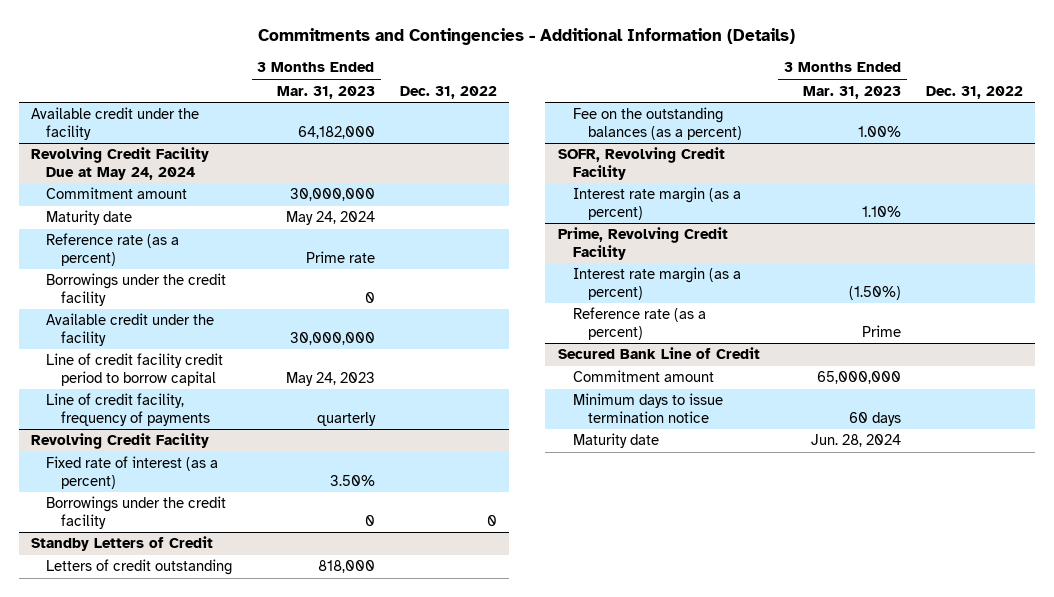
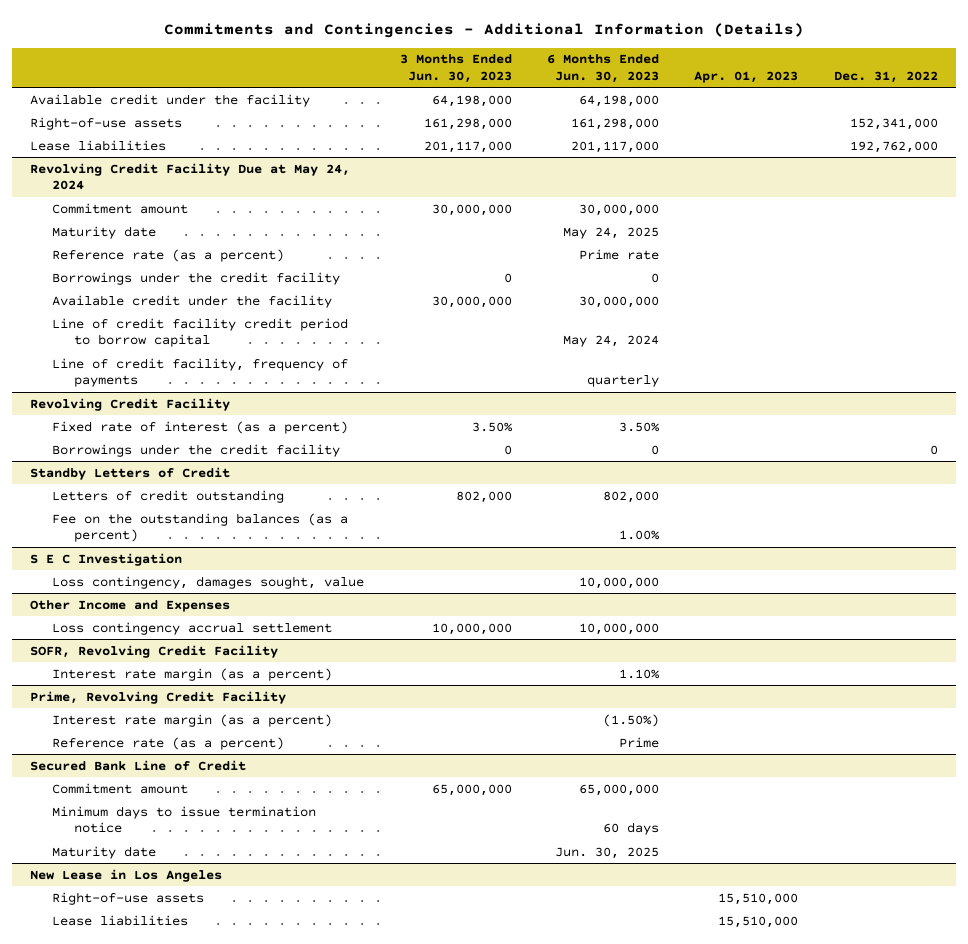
- | 3 Months Ended Mar. 31, 2023 | Dec. 31, 2022
+ | 3 Months Ended Jun. 30, 2023 | 6 Months Ended Jun. 30, 2023 | Apr. 01, 2023 | Dec. 31, 2022
+ Right-of-use assets | 161,298,000 | 161,298,000 | | 152,341,000
+ Lease liabilities | 201,117,000 | 201,117,000 | | 192,762,000
+ S E C Investigation
+ Loss contingency, damages sought, value | | 10,000,000 | |
+ Other Income and Expenses
+ Loss contingency accrual settlement | 10,000,000 | 10,000,000 | |
+ New Lease in Los Angeles
+ Right-of-use assets | | | 15,510,000 |
+ Lease liabilities | | | 15,510,000 |

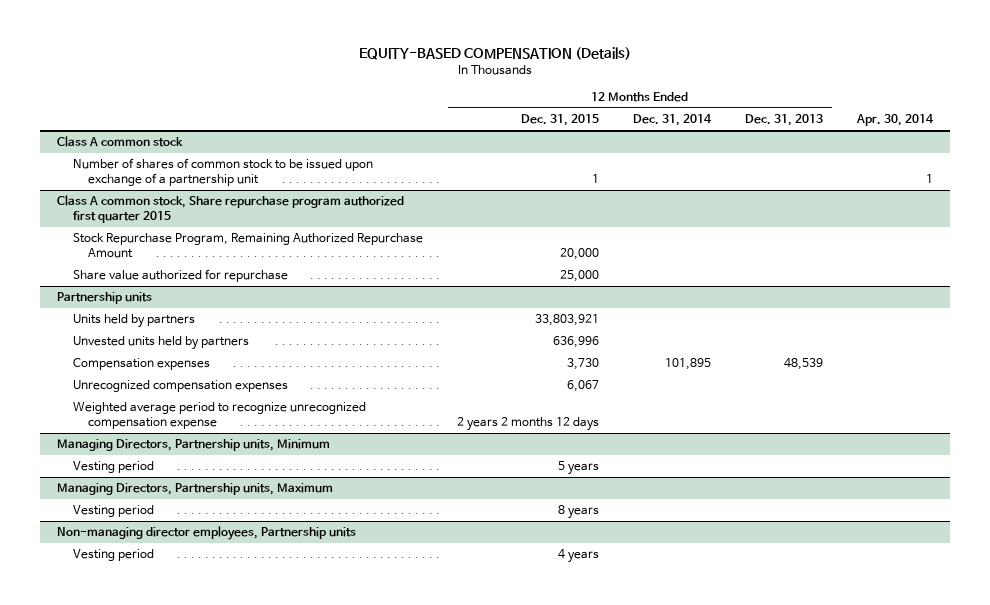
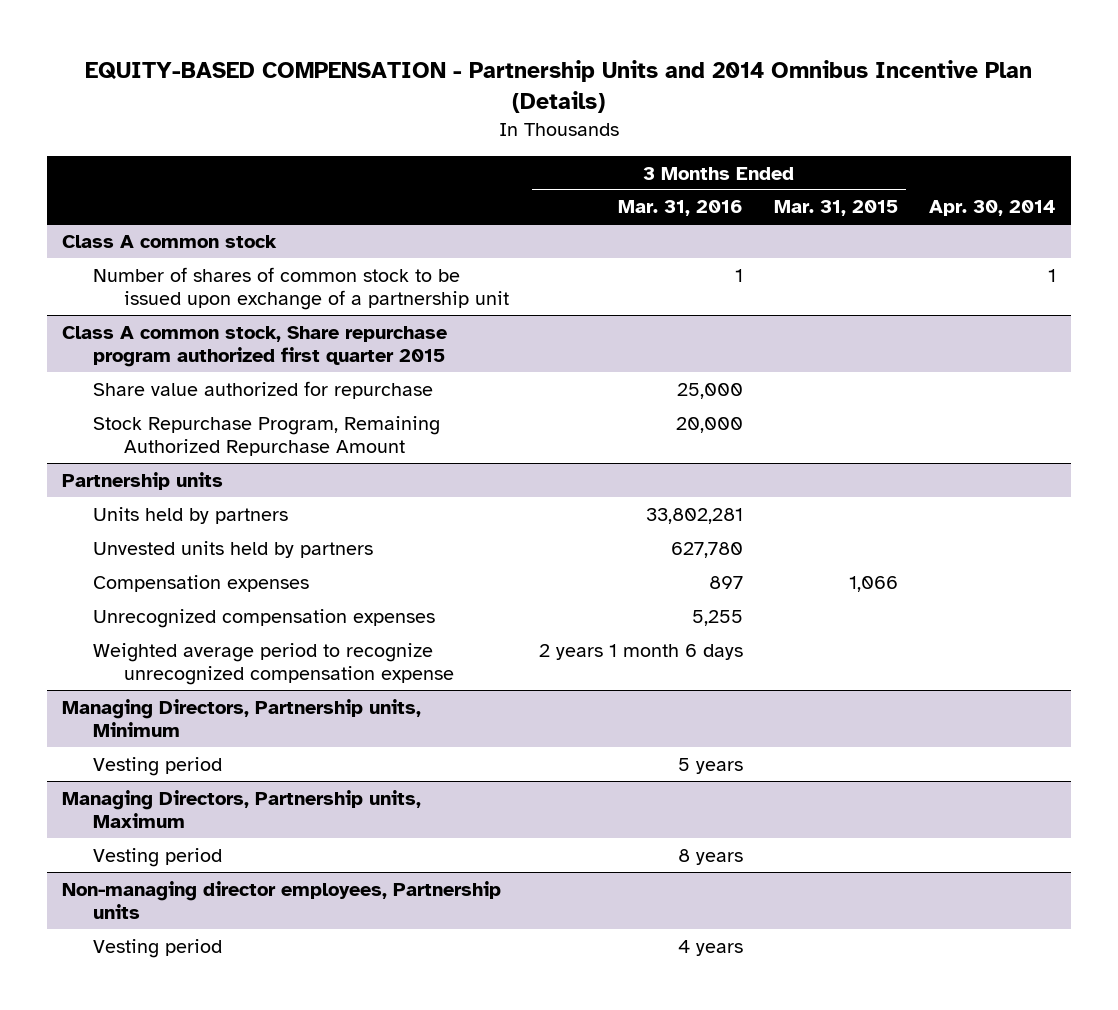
- EQUITY-BASED COMPENSATION (Details)
+ EQUITY-BASED COMPENSATION - Partnership Units and 2014 Omnibus Incentive Plan (Details)
- | 12 Months Ended Dec. 31, 2015 | 12 Months Ended Dec. 31, 2014 | 12 Months Ended Dec. 31, 2013 | Apr. 30, 2014
+ | 3 Months Ended Mar. 31, 2016 | 3 Months Ended Mar. 31, 2015 | Apr. 30, 2014
@ Class A common stock, Share repurchase program authorized first quarter 2015
moved down: Stock Repurchase Program, Remaining Authorized Repurchase Amount | 20,000 | |

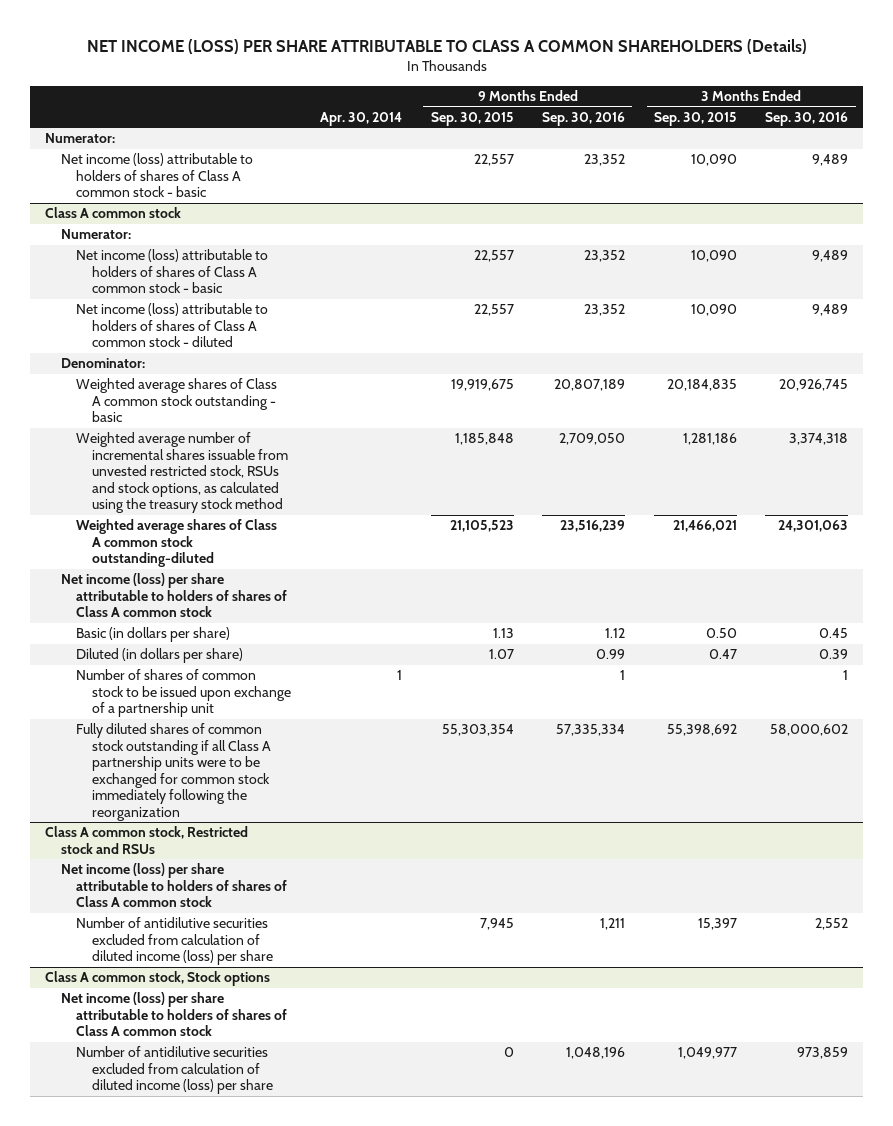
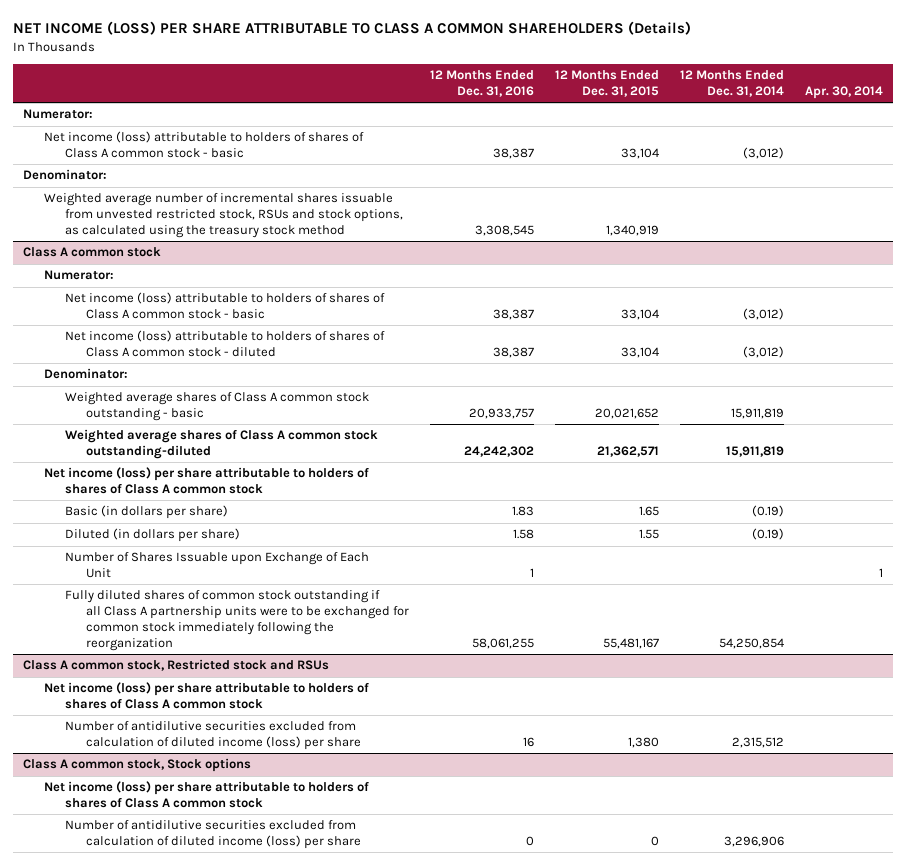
- | Apr. 30, 2014 | 9 Months Ended Sep. 30, 2015 | 9 Months Ended Sep. 30, 2016 | 3 Months Ended Sep. 30, 2015 | 3 Months Ended Sep. 30, 2016
+ | 12 Months Ended Dec. 31, 2016 | 12 Months Ended Dec. 31, 2015 | 12 Months Ended Dec. 31, 2014 | Apr. 30, 2014
+ Denominator:
+ Weighted average number of incremental shares issuable from unvested restricted stock, RSUs and stock options, as calculated using the treasury stock method | 3,308,545 | 1,340,919 | |
@ Class A common stock
- Weighted average number of incremental shares issuable from unvested restricted stock, RSUs and stock options, as calculated using the treasury stock method | | 1,185,848 | 2,709,050 | 1,281,186 | 3,374,318
- Number of shares of common stock to be issued upon exchange of a partnership unit | 1 | | 1 | | 1
+ Number of Shares Issuable upon Exchange of Each Unit | 1 | | | 1

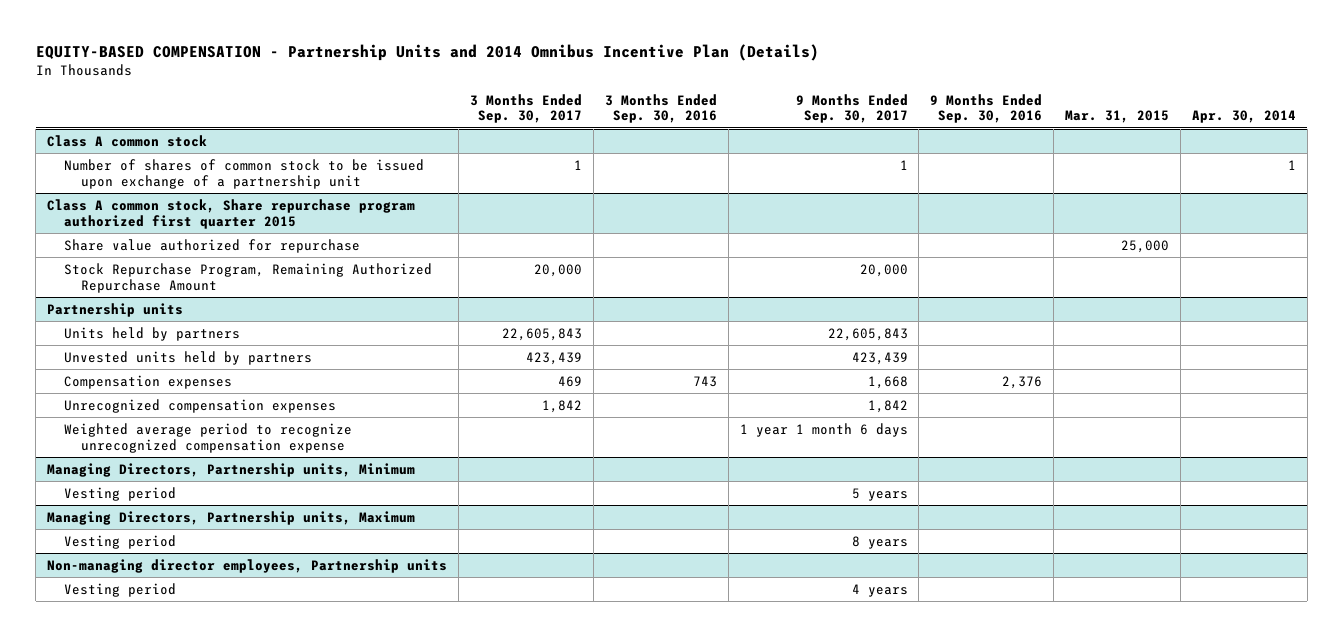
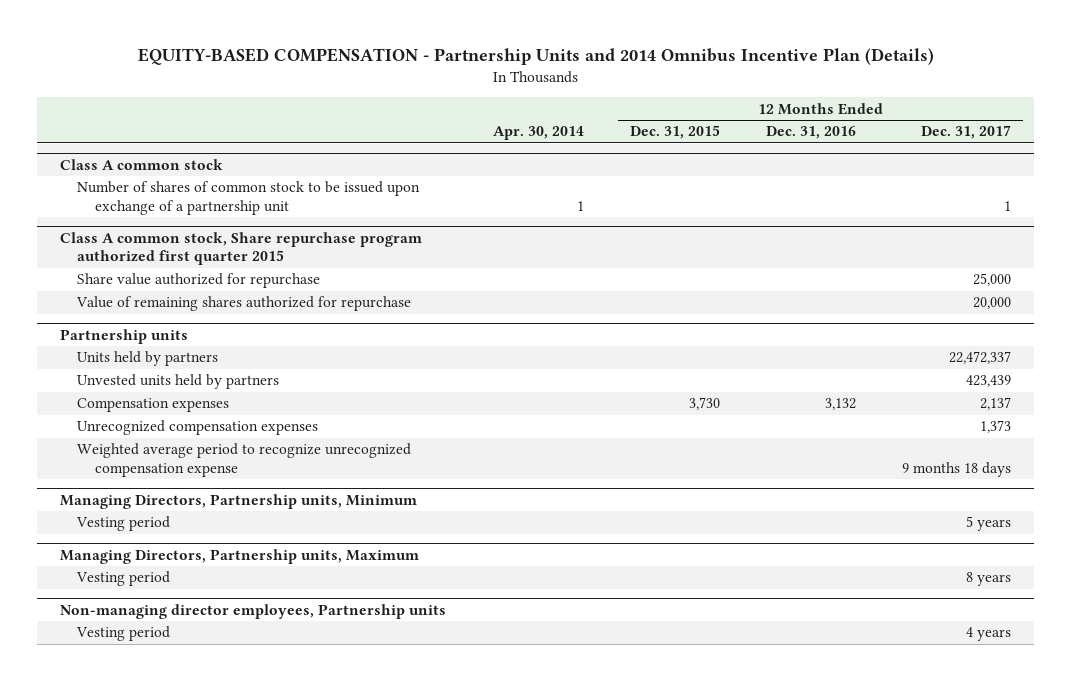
- | 3 Months Ended Sep. 30, 2017 | 3 Months Ended Sep. 30, 2016 | 9 Months Ended Sep. 30, 2017 | 9 Months Ended Sep. 30, 2016 | Mar. 31, 2015 | Apr. 30, 2014
+ | Apr. 30, 2014 | 12 Months Ended Dec. 31, 2015 | 12 Months Ended Dec. 31, 2016 | 12 Months Ended Dec. 31, 2017
@ Class A common stock, Share repurchase program authorized first quarter 2015
- Stock Repurchase Program, Remaining Authorized Repurchase Amount | 20,000 | | 20,000 | | |
+ Value of remaining shares authorized for repurchase | | | | 20,000

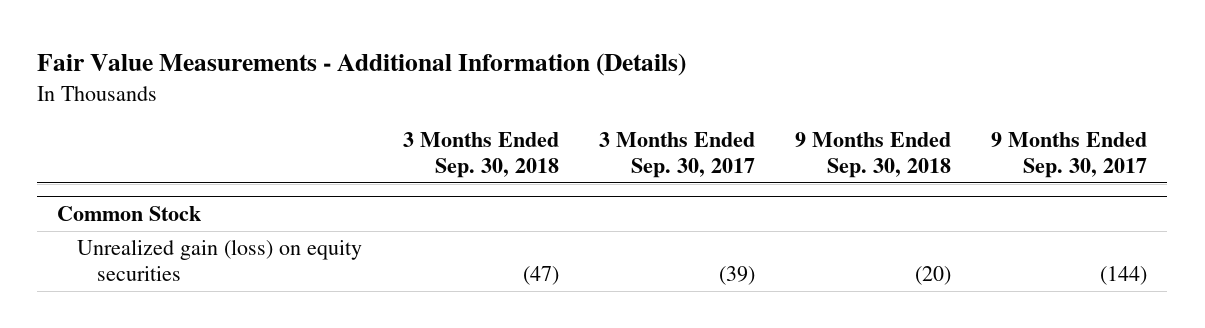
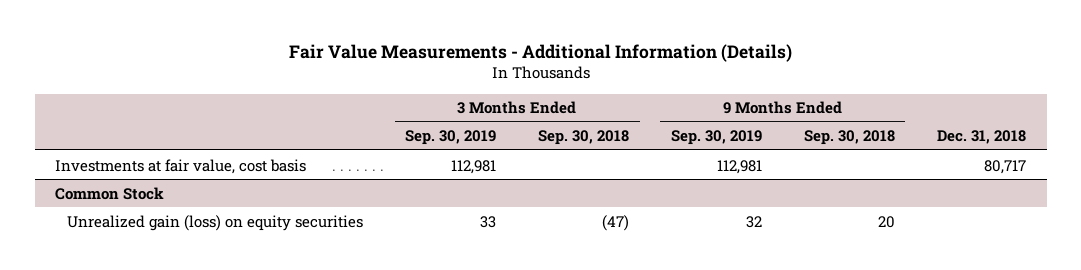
- | 3 Months Ended Sep. 30, 2018 | 3 Months Ended Sep. 30, 2017 | 9 Months Ended Sep. 30, 2018 | 9 Months Ended Sep. 30, 2017
+ | 3 Months Ended Sep. 30, 2019 | 3 Months Ended Sep. 30, 2018 | 9 Months Ended Sep. 30, 2019 | 9 Months Ended Sep. 30, 2018 | Dec. 31, 2018
+ Investments at fair value, cost basis | 112,981 | | 112,981 | | 80,717
@ Common Stock
- Unrealized gain (loss) on equity securities | (47) | (39) | (20) | (144)
+ Unrealized gain (loss) on equity securities | 33 | (47) | 32 | 20 |

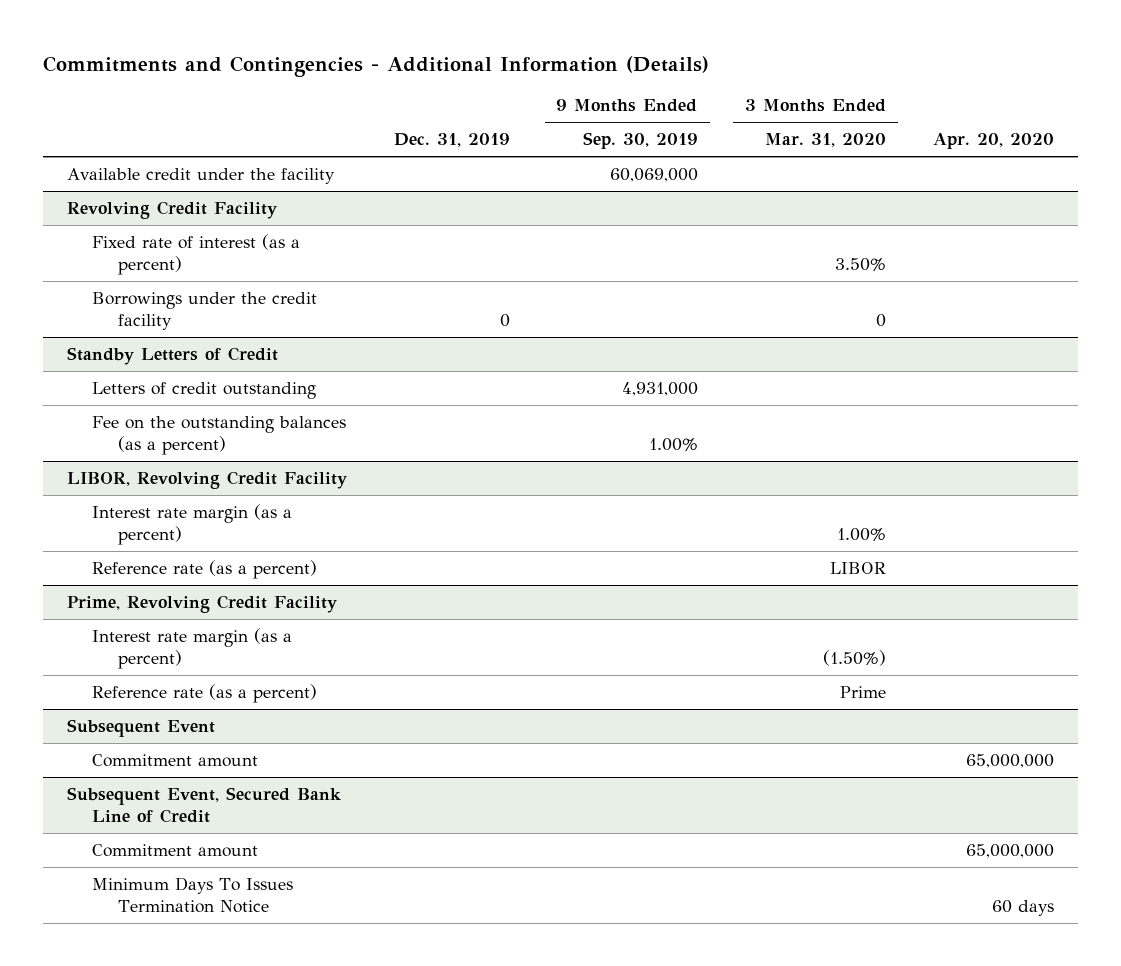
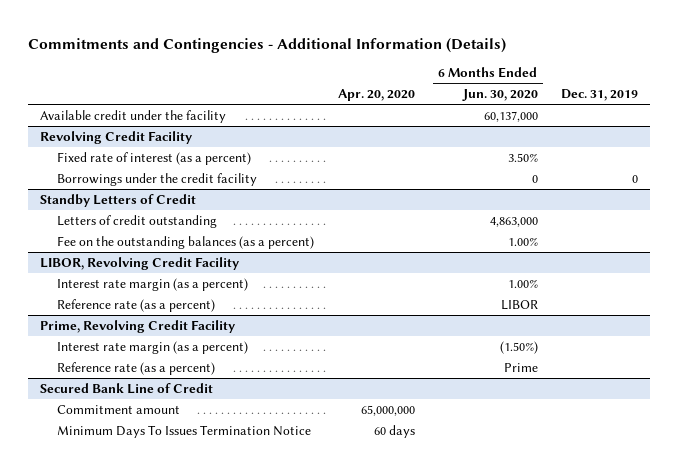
- | Dec. 31, 2019 | 9 Months Ended Sep. 30, 2019 | 3 Months Ended Mar. 31, 2020 | Apr. 20, 2020
+ | Apr. 20, 2020 | 6 Months Ended Jun. 30, 2020 | Dec. 31, 2019
- Subsequent Event
- Commitment amount | | | | 65,000,000
- Subsequent Event, Secured Bank Line of Credit
+ Secured Bank Line of Credit

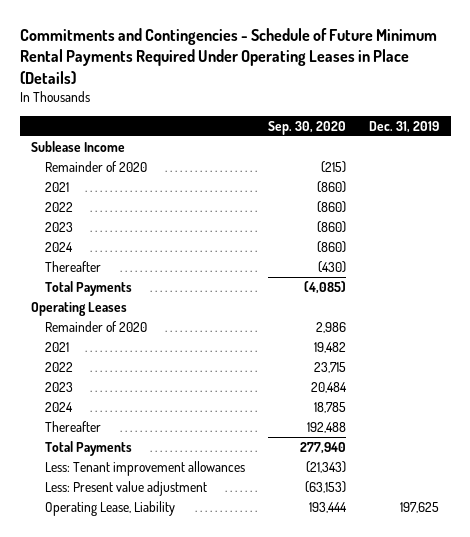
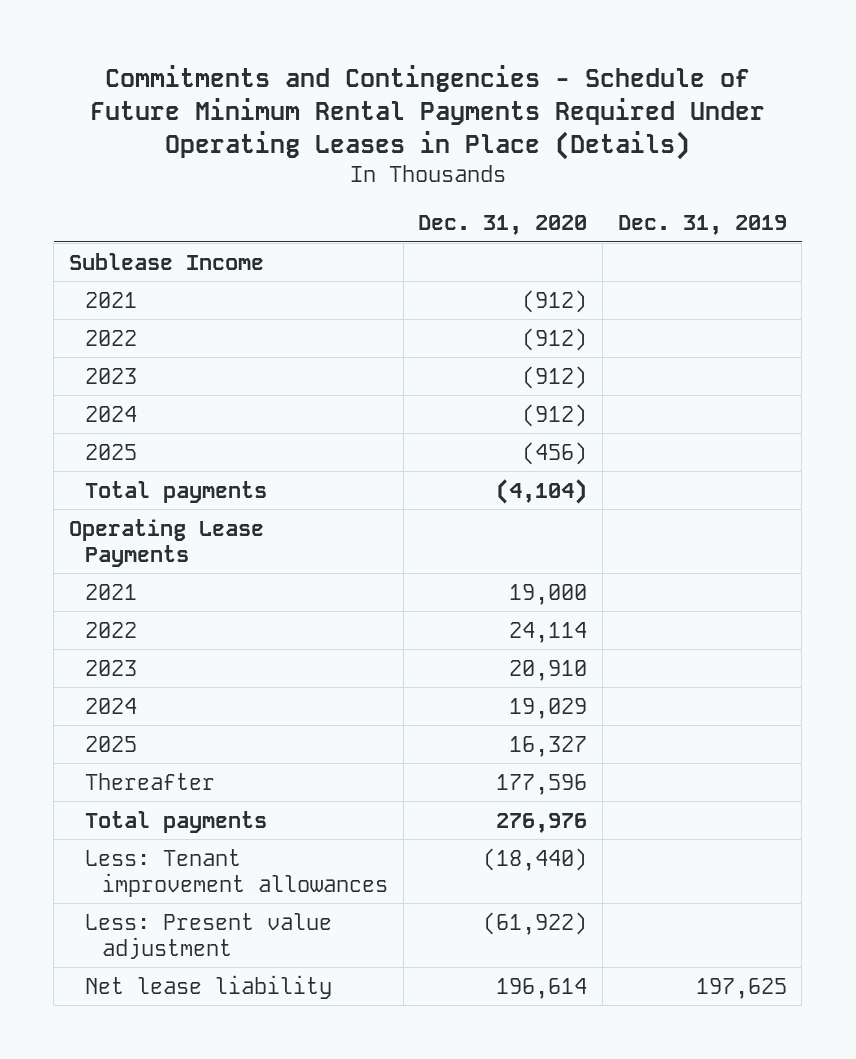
- | Sep. 30, 2020 | Dec. 31, 2019
+ | Dec. 31, 2020 | Dec. 31, 2019
- Remainder of 2020 | (215) |
- Thereafter | (430) |
- Total Payments | (4,085) |
- Operating Leases
- Remainder of 2020 | 2,986 |
+ 2025 | (456) |
+ Total payments | (4,104) |
+ Operating Lease Payments
+ 2025 | 16,327 |
- Total Payments | 277,940 |
+ Total payments | 276,976 |
- Operating Lease, Liability | 193,444 | 197,625
+ Net lease liability | 196,614 | 197,625

